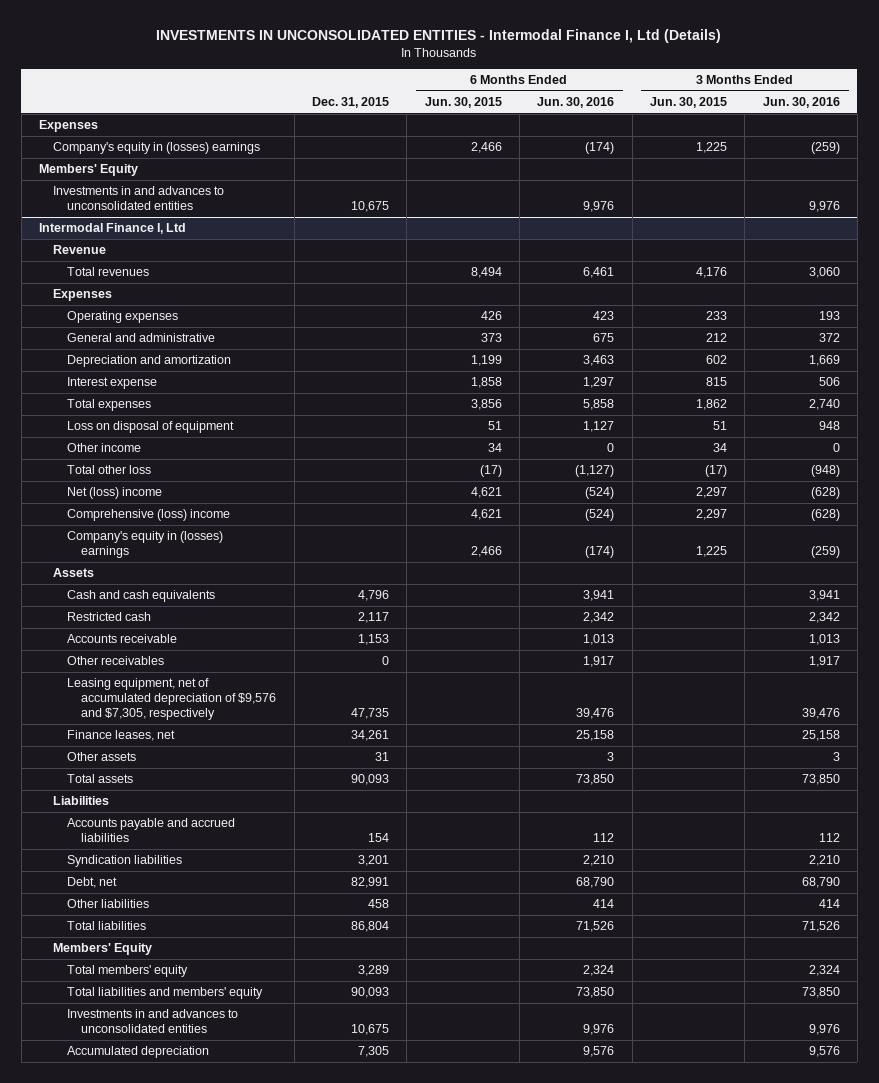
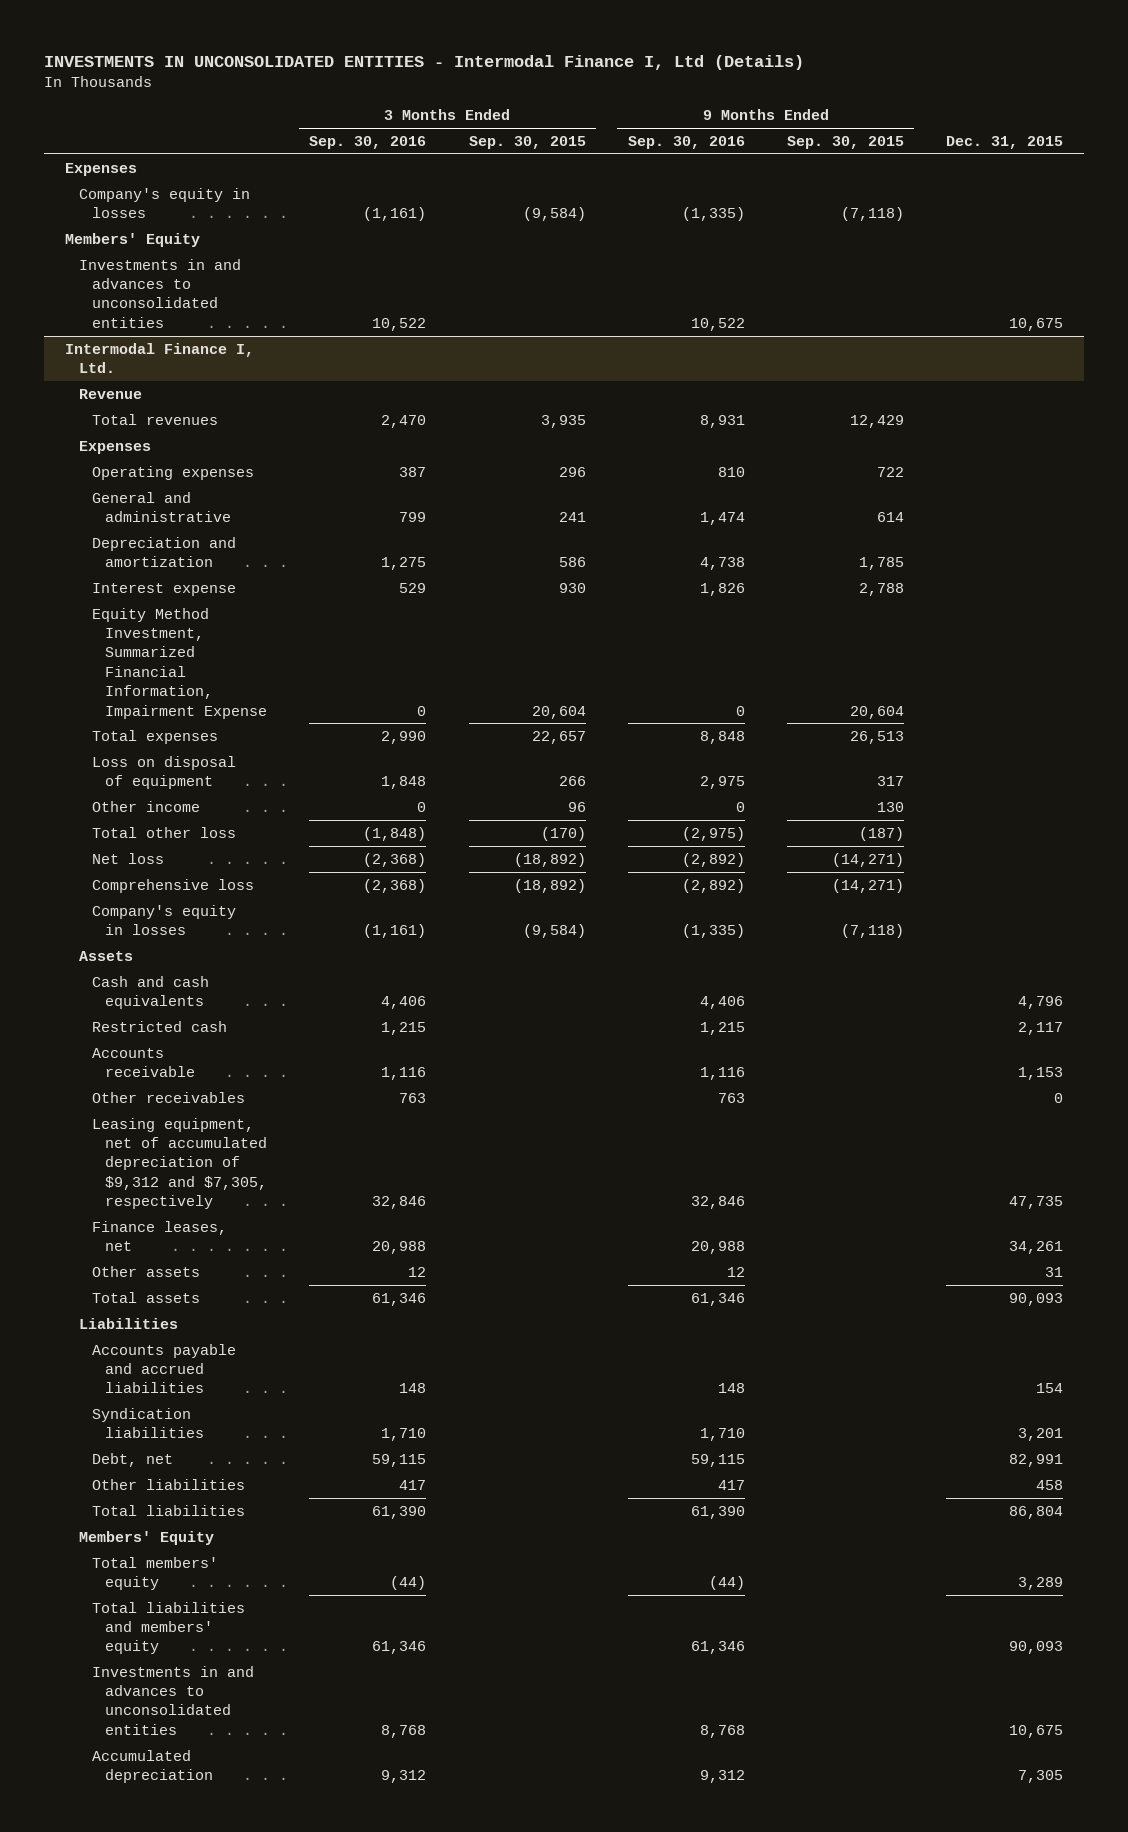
- | Dec. 31, 2015 | 6 Months Ended Jun. 30, 2015 | 6 Months Ended Jun. 30, 2016 | 3 Months Ended Jun. 30, 2015 | 3 Months Ended Jun. 30, 2016
+ | 3 Months Ended Sep. 30, 2016 | 3 Months Ended Sep. 30, 2015 | 9 Months Ended Sep. 30, 2016 | 9 Months Ended Sep. 30, 2015 | Dec. 31, 2015
- Company's equity in (losses) earnings | | 2,466 | (174) | 1,225 | (259)
+ Company's equity in losses | (1,161) | (9,584) | (1,335) | (7,118) |
- Intermodal Finance I, Ltd
+ Intermodal Finance I, Ltd.
+ Equity Method Investment, Summarized Financial Information, Impairment Expense | 0 | 20,604 | 0 | 20,604 |
- Net (loss) income | | 4,621 | (524) | 2,297 | (628)
- Comprehensive (loss) income | | 4,621 | (524) | 2,297 | (628)
- Company's equity in (losses) earnings | | 2,466 | (174) | 1,225 | (259)
+ Net loss | (2,368) | (18,892) | (2,892) | (14,271) |
+ Comprehensive loss | (2,368) | (18,892) | (2,892) | (14,271) |
+ Company's equity in losses | (1,161) | (9,584) | (1,335) | (7,118) |
- Leasing equipment, net of accumulated depreciation of $9,576 and $7,305, respectively | 47,735 | | 39,476 | | 39,476
+ Leasing equipment, net of accumulated depreciation of $9,312 and $7,305, respectively | 32,846 | | 32,846 | | 47,735

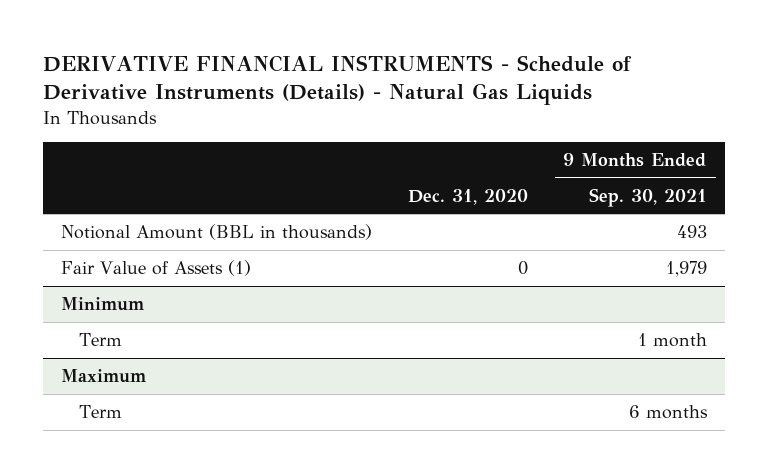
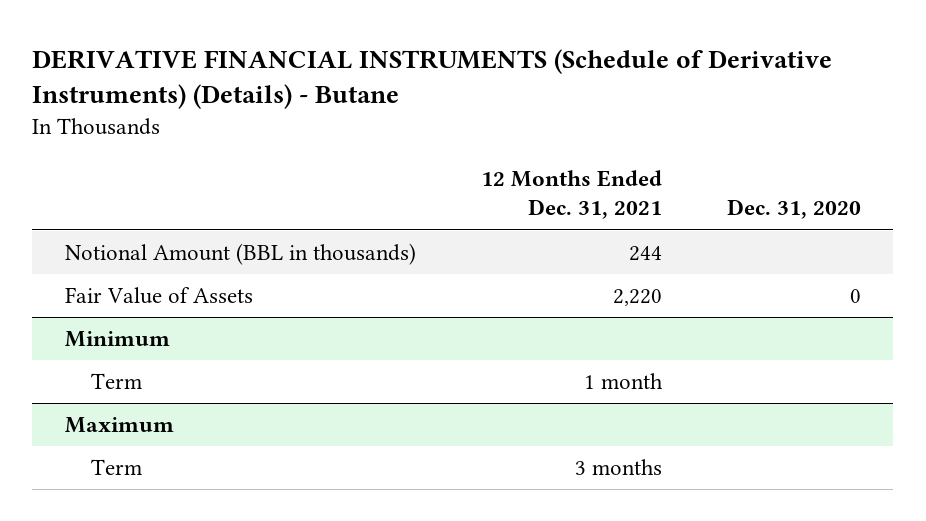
- DERIVATIVE FINANCIAL INSTRUMENTS - Schedule of Derivative Instruments (Details) - Natural Gas Liquids
+ DERIVATIVE FINANCIAL INSTRUMENTS (Schedule of Derivative Instruments) (Details) - Butane
- | Dec. 31, 2020 | 9 Months Ended Sep. 30, 2021
+ | 12 Months Ended Dec. 31, 2021 | Dec. 31, 2020
- Fair Value of Assets (1) | 0 | 1,979
+ Fair Value of Assets | 2,220 | 0

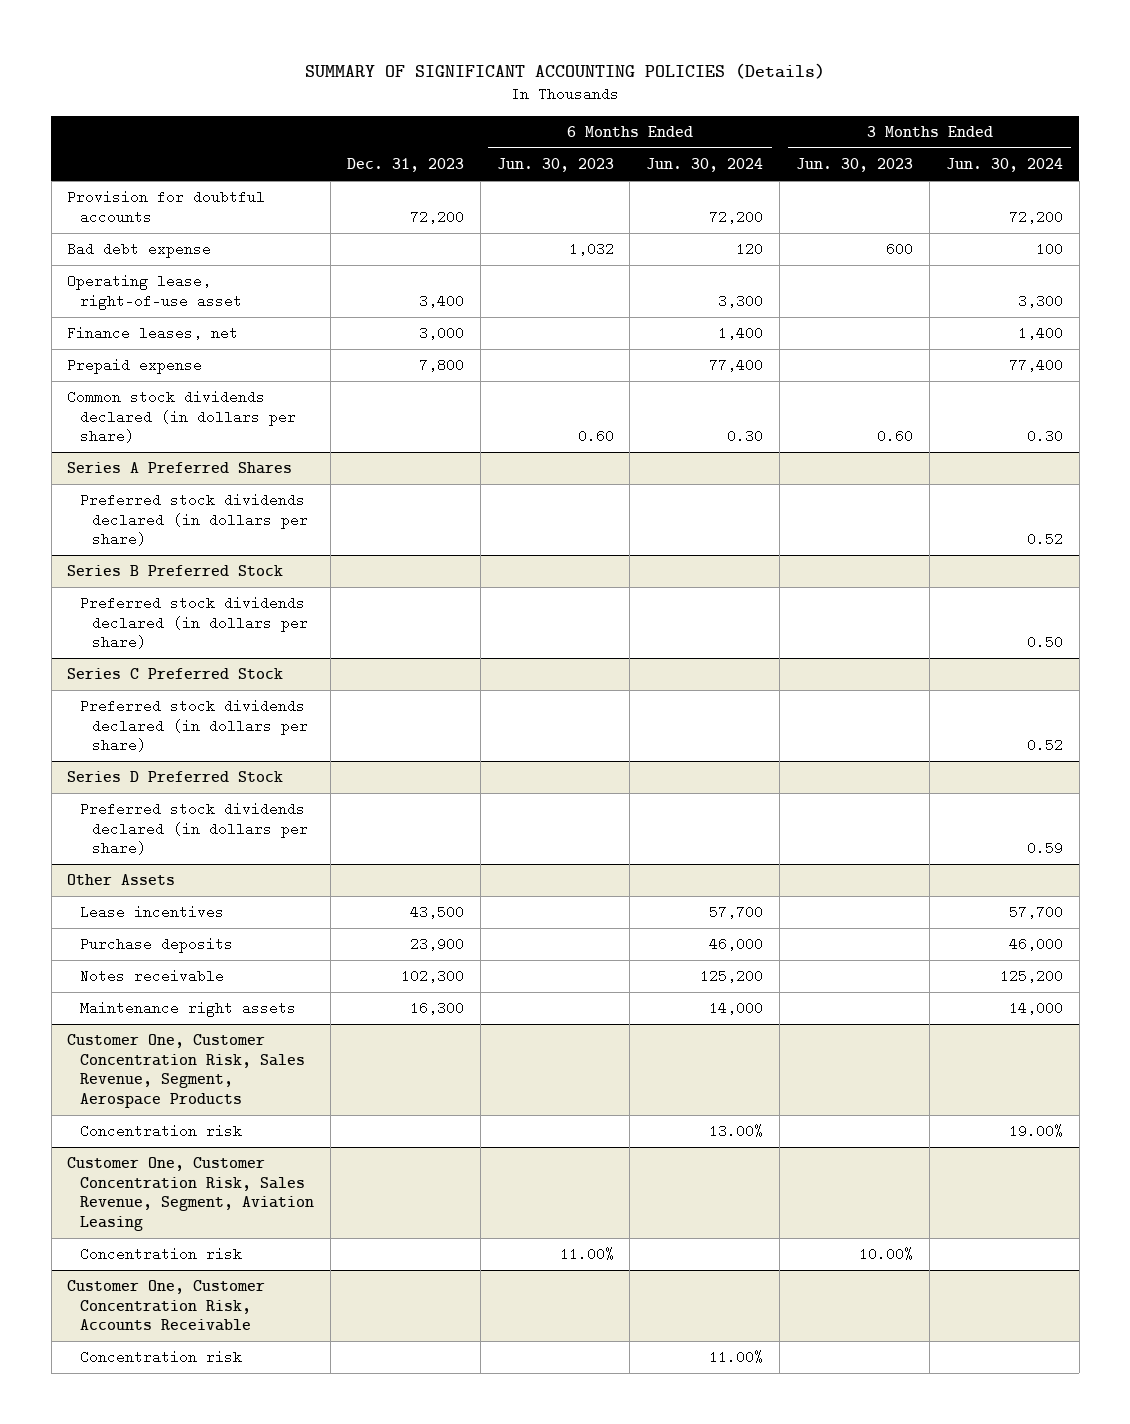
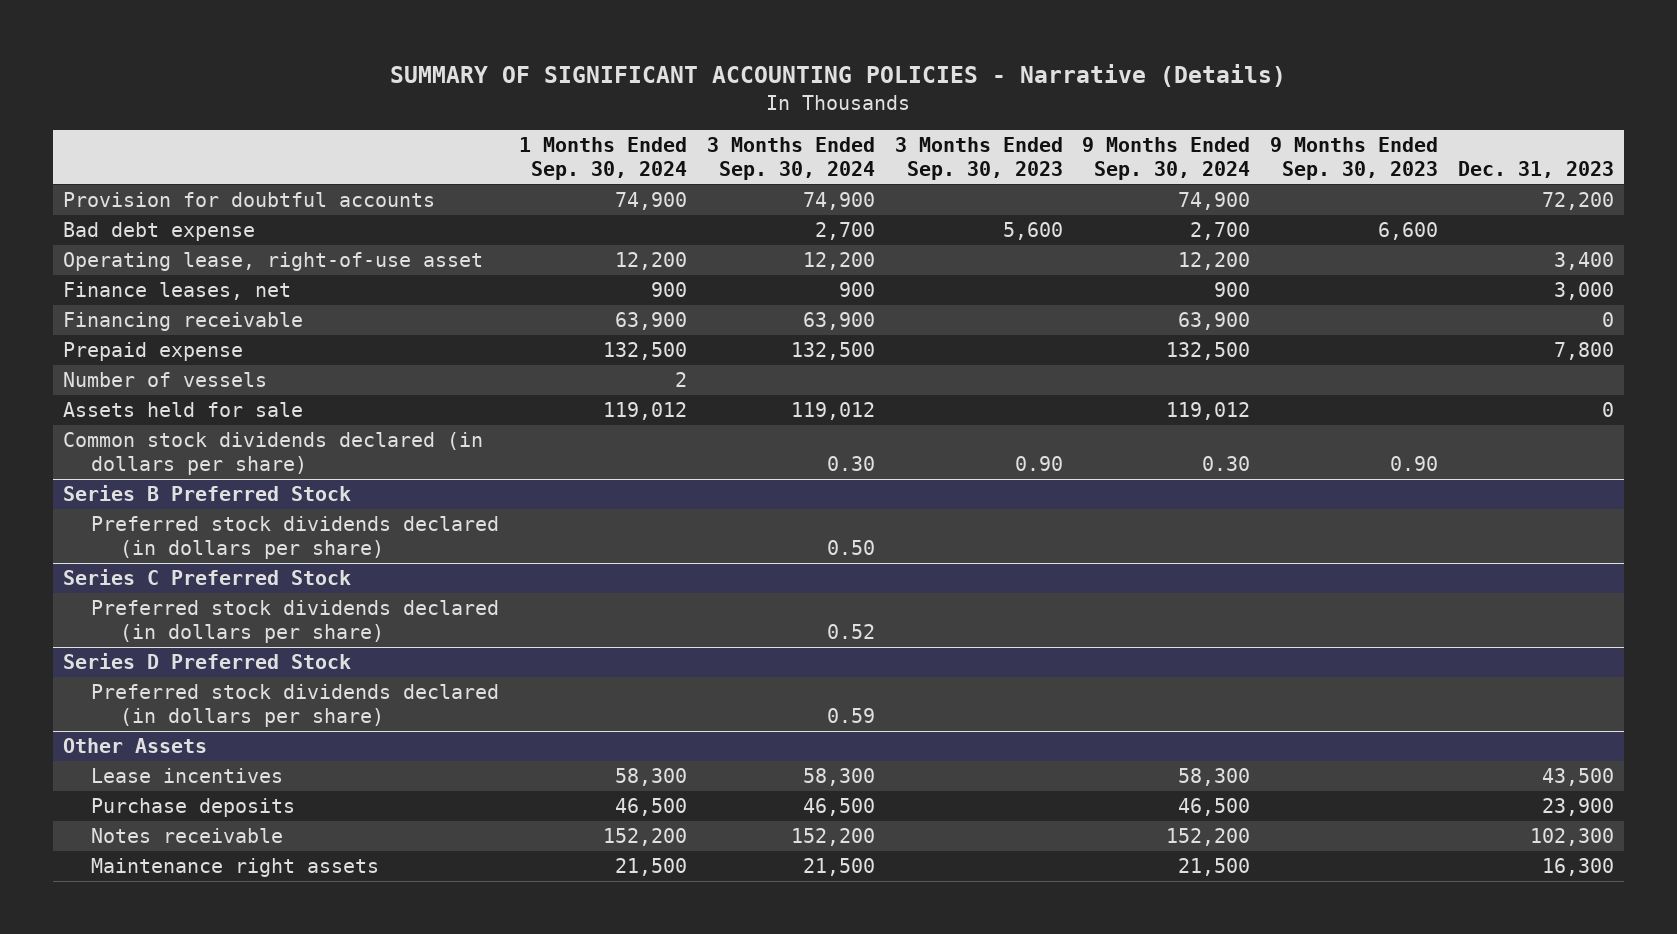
- SUMMARY OF SIGNIFICANT ACCOUNTING POLICIES (Details)
+ SUMMARY OF SIGNIFICANT ACCOUNTING POLICIES - Narrative (Details)
- | Dec. 31, 2023 | 6 Months Ended Jun. 30, 2023 | 6 Months Ended Jun. 30, 2024 | 3 Months Ended Jun. 30, 2023 | 3 Months Ended Jun. 30, 2024
+ | 1 Months Ended Sep. 30, 2024 | 3 Months Ended Sep. 30, 2024 | 3 Months Ended Sep. 30, 2023 | 9 Months Ended Sep. 30, 2024 | 9 Months Ended Sep. 30, 2023 | Dec. 31, 2023
+ Financing receivable | 63,900 | 63,900 | | 63,900 | | 0
+ Number of vessels | 2 | | | | |
+ Assets held for sale | 119,012 | 119,012 | | 119,012 | | 0
- Series A Preferred Shares
- Preferred stock dividends declared (in dollars per share) | | | | | 0.52
- Customer One, Customer Concentration Risk, Sales Revenue, Segment, Aerospace Products
- Concentration risk | | | 13.00% | | 19.00%
- Customer One, Customer Concentration Risk, Sales Revenue, Segment, Aviation Leasing
- Concentration risk | | 11.00% | | 10.00% |
- Customer One, Customer Concentration Risk, Accounts Receivable
- Concentration risk | | | 11.00% | |

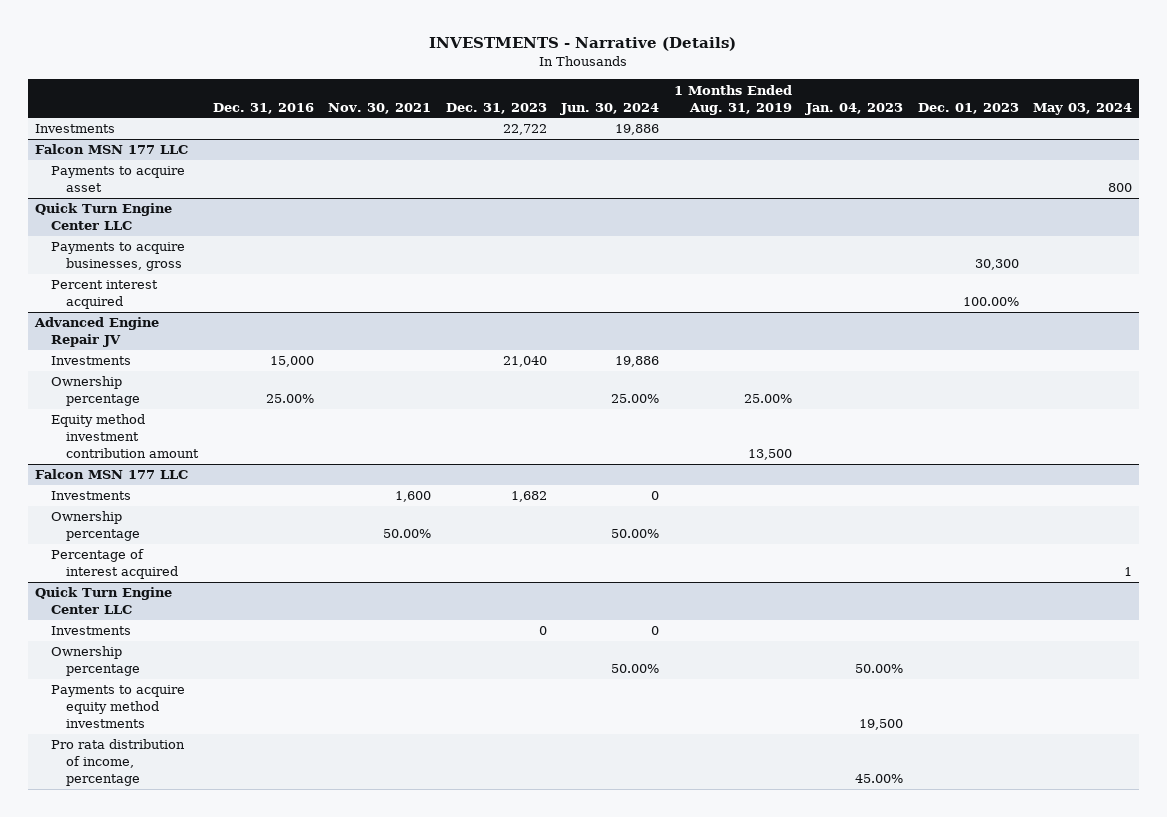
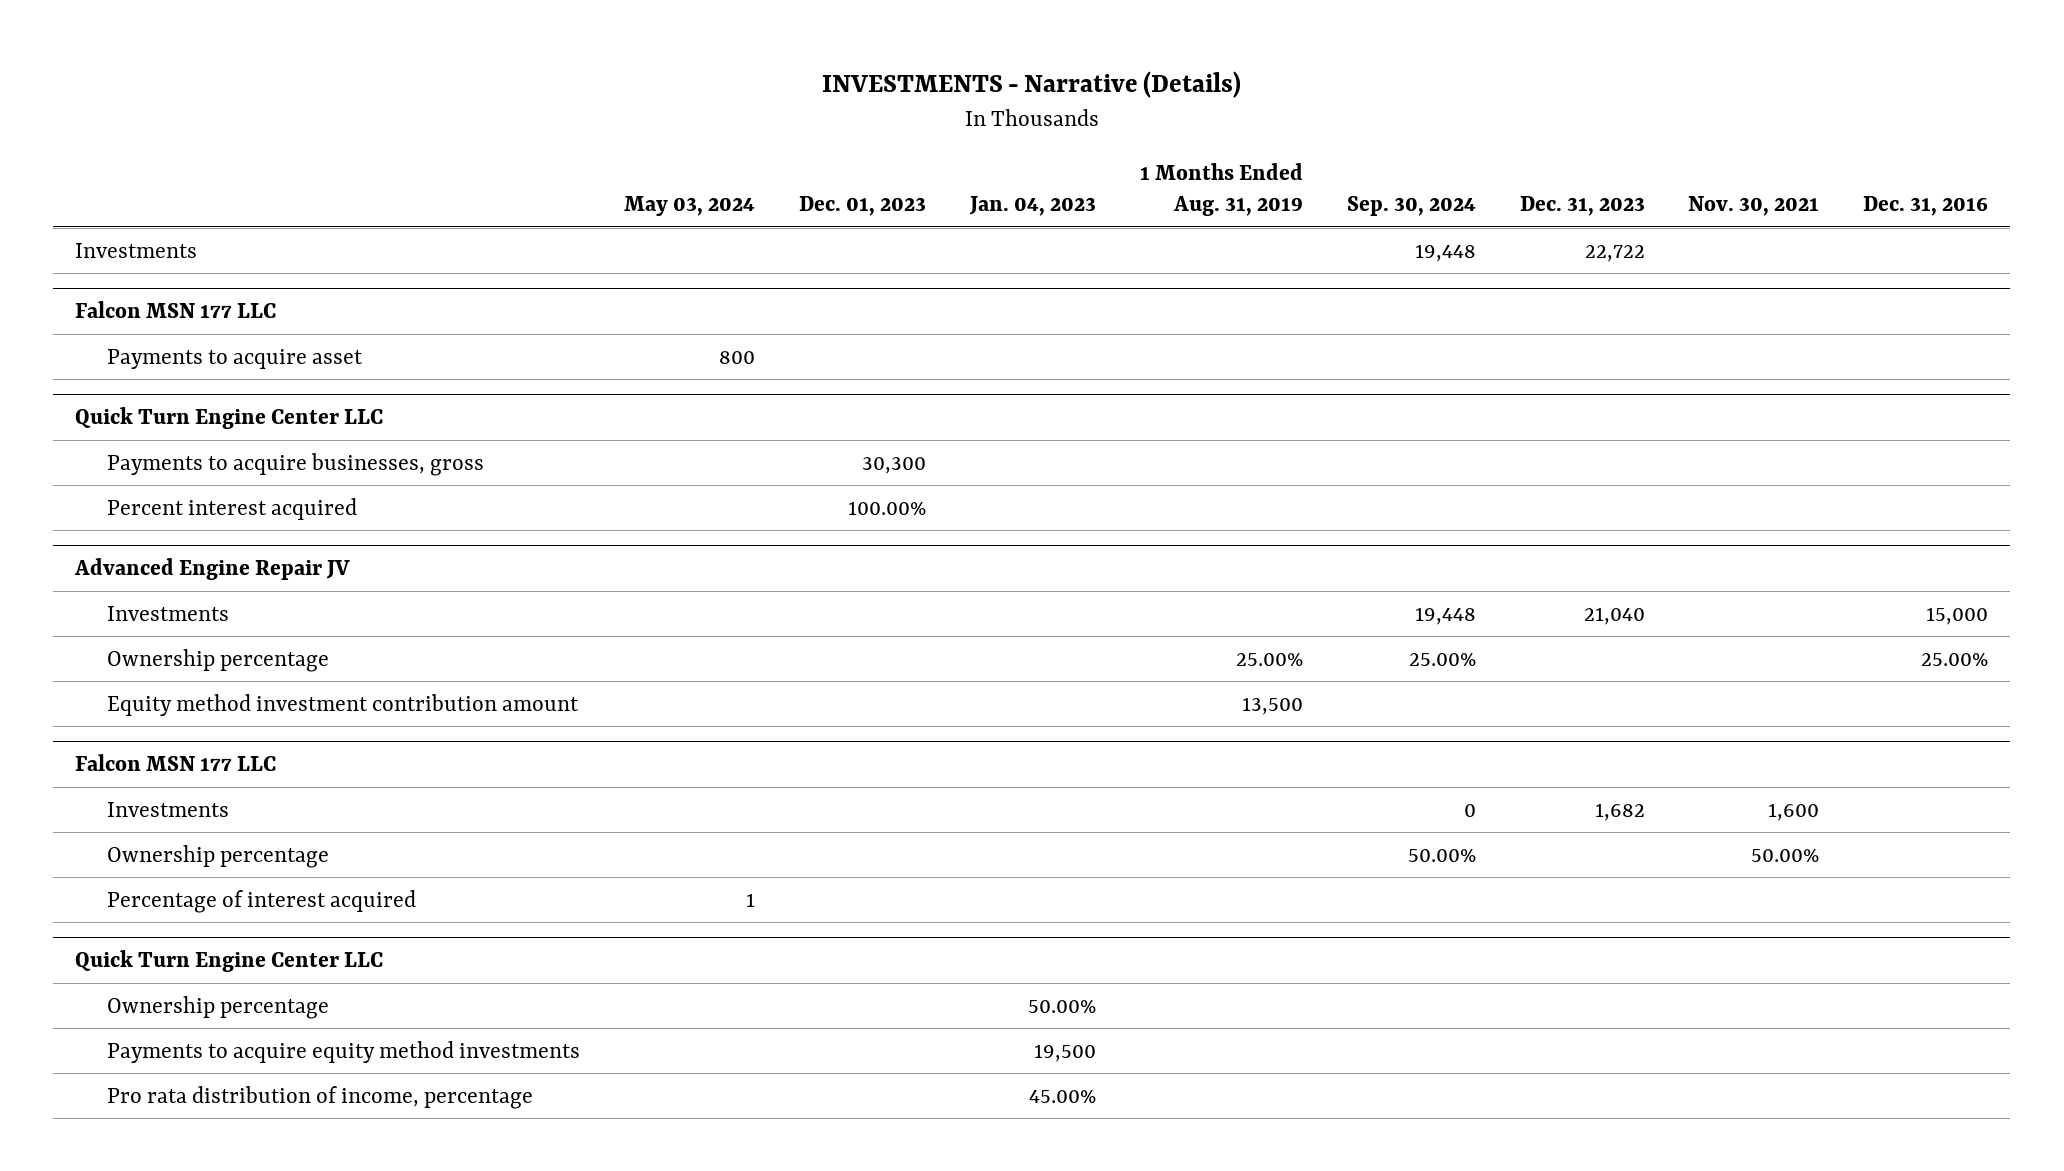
- | Dec. 31, 2016 | Nov. 30, 2021 | Dec. 31, 2023 | Jun. 30, 2024 | 1 Months Ended Aug. 31, 2019 | Jan. 04, 2023 | Dec. 01, 2023 | May 03, 2024
+ | May 03, 2024 | Dec. 01, 2023 | Jan. 04, 2023 | 1 Months Ended Aug. 31, 2019 | Sep. 30, 2024 | Dec. 31, 2023 | Nov. 30, 2021 | Dec. 31, 2016
@ Quick Turn Engine Center LLC
- Investments | | | 0 | 0 | | | |

